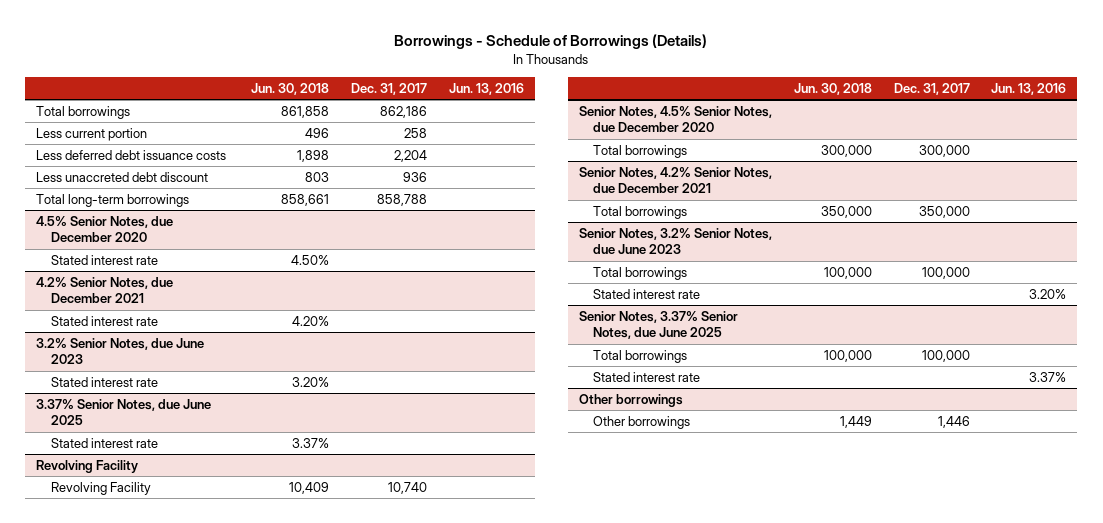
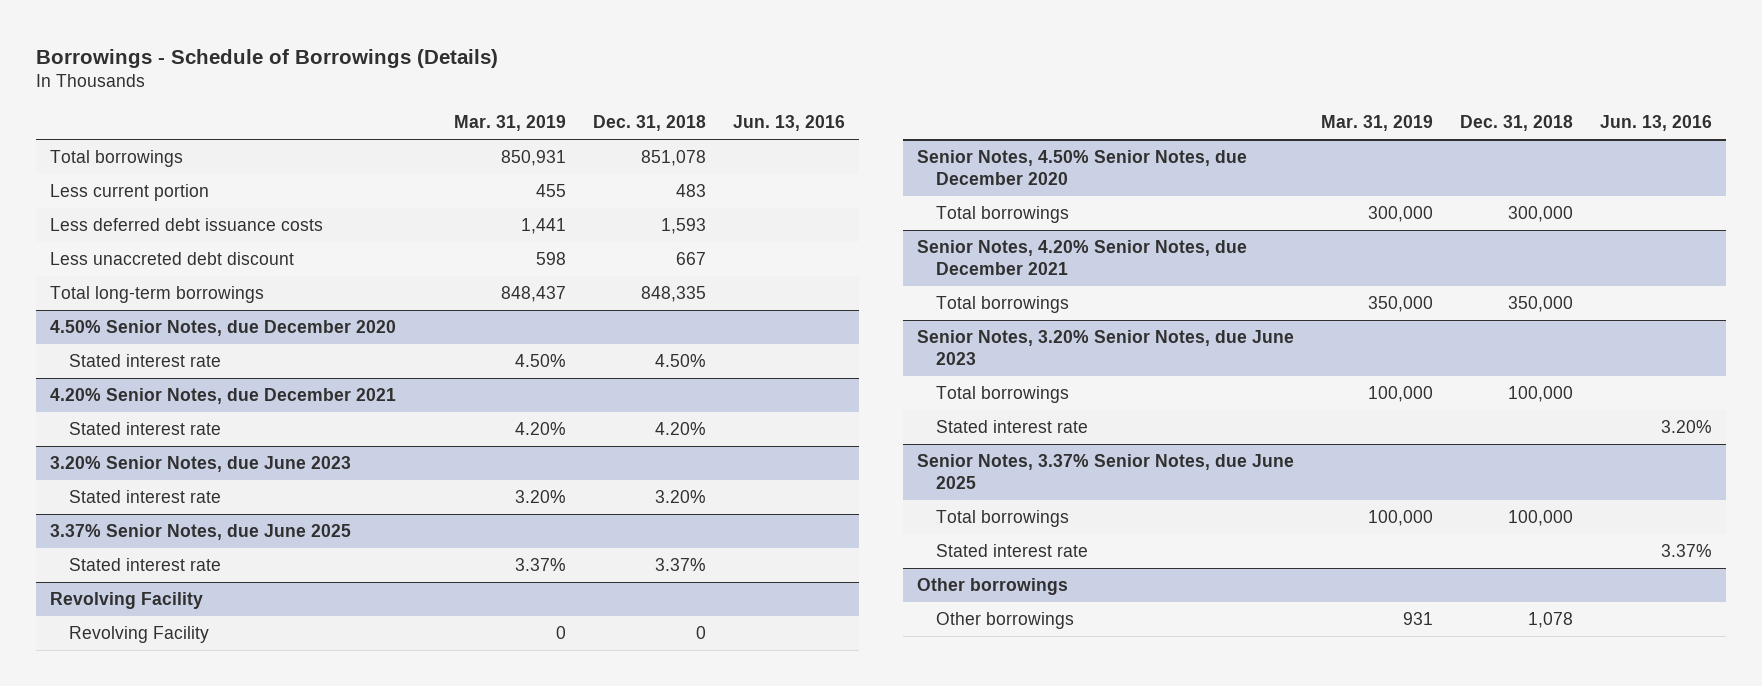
- | Jun. 30, 2018 | Dec. 31, 2017 | Jun. 13, 2016
+ | Mar. 31, 2019 | Dec. 31, 2018 | Jun. 13, 2016
- 4.5% Senior Notes, due December 2020
+ 4.50% Senior Notes, due December 2020
- 4.2% Senior Notes, due December 2021
+ 4.20% Senior Notes, due December 2021
- 3.2% Senior Notes, due June 2023
+ 3.20% Senior Notes, due June 2023
- Senior Notes, 4.5% Senior Notes, due December 2020
+ Senior Notes, 4.50% Senior Notes, due December 2020
- Senior Notes, 4.2% Senior Notes, due December 2021
+ Senior Notes, 4.20% Senior Notes, due December 2021
- Senior Notes, 3.2% Senior Notes, due June 2023
+ Senior Notes, 3.20% Senior Notes, due June 2023

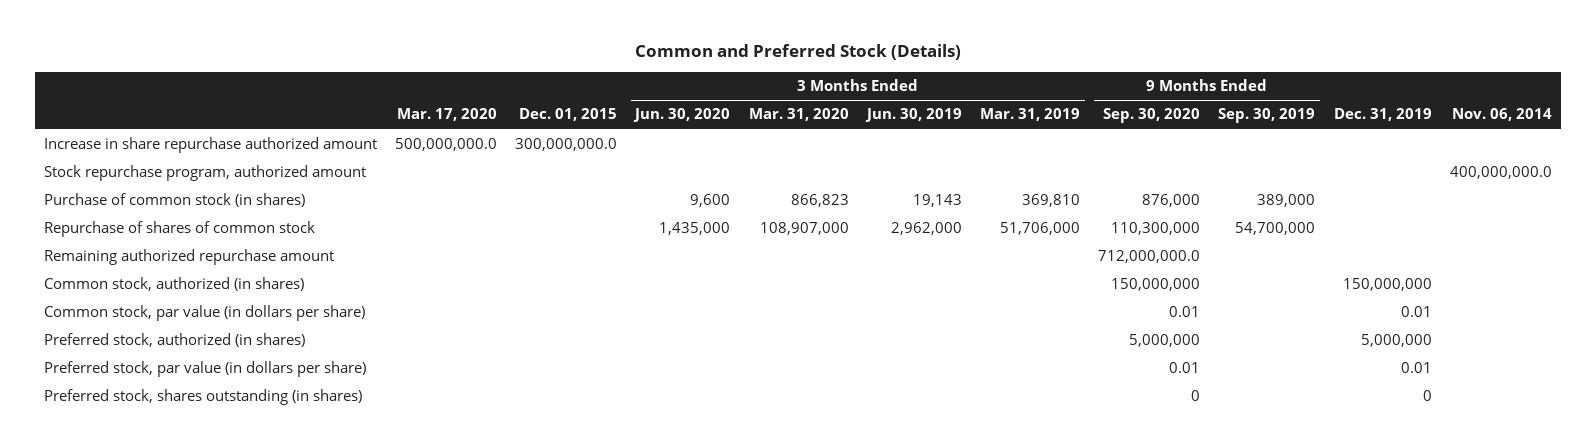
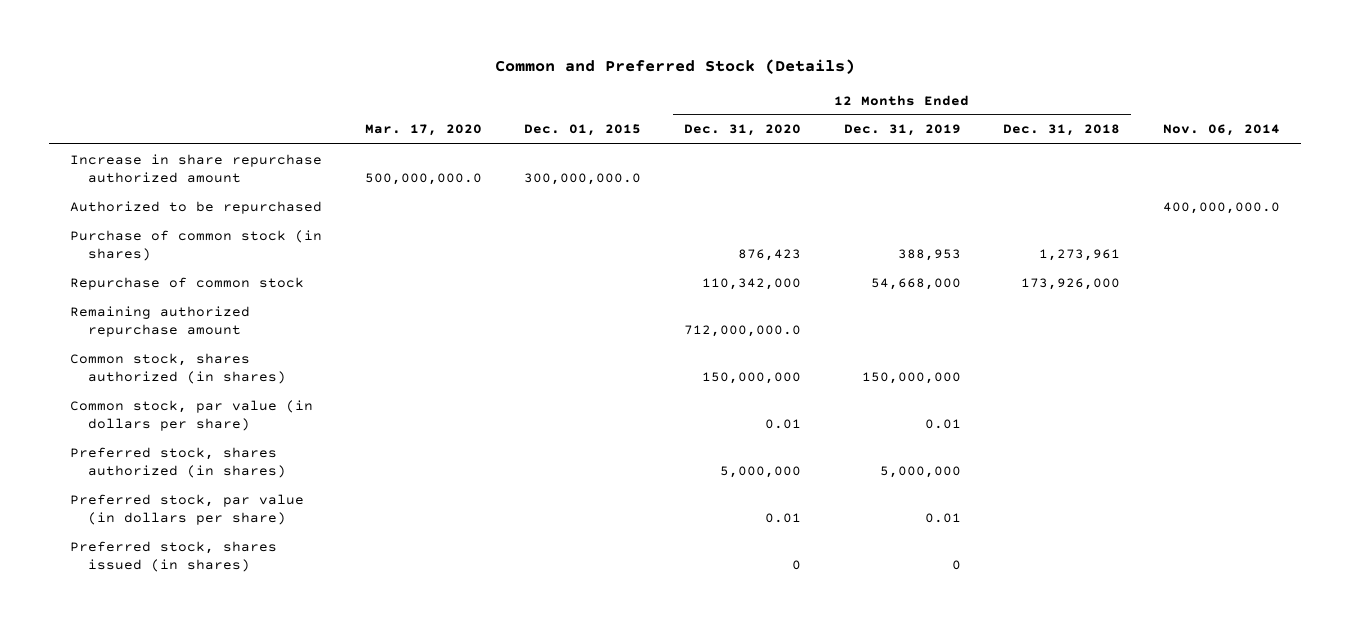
- | Mar. 17, 2020 | Dec. 01, 2015 | 3 Months Ended Jun. 30, 2020 | 3 Months Ended Mar. 31, 2020 | 3 Months Ended Jun. 30, 2019 | 3 Months Ended Mar. 31, 2019 | 9 Months Ended Sep. 30, 2020 | 9 Months Ended Sep. 30, 2019 | Dec. 31, 2019 | Nov. 06, 2014
+ | Mar. 17, 2020 | Dec. 01, 2015 | 12 Months Ended Dec. 31, 2020 | 12 Months Ended Dec. 31, 2019 | 12 Months Ended Dec. 31, 2018 | Nov. 06, 2014
- Stock repurchase program, authorized amount | | | | | | | | | | 400,000,000.0
+ Authorized to be repurchased | | | | | | 400,000,000.0
- Repurchase of shares of common stock | | | 1,435,000 | 108,907,000 | 2,962,000 | 51,706,000 | 110,300,000 | 54,700,000 | |
+ Repurchase of common stock | | | 110,342,000 | 54,668,000 | 173,926,000 |
- Common stock, authorized (in shares) | | | | | | | 150,000,000 | | 150,000,000 |
+ Common stock, shares authorized (in shares) | | | 150,000,000 | 150,000,000 | |
- Preferred stock, authorized (in shares) | | | | | | | 5,000,000 | | 5,000,000 |
+ Preferred stock, shares authorized (in shares) | | | 5,000,000 | 5,000,000 | |
- Preferred stock, shares outstanding (in shares) | | | | | | | 0 | | 0 |
+ Preferred stock, shares issued (in shares) | | | 0 | 0 | |

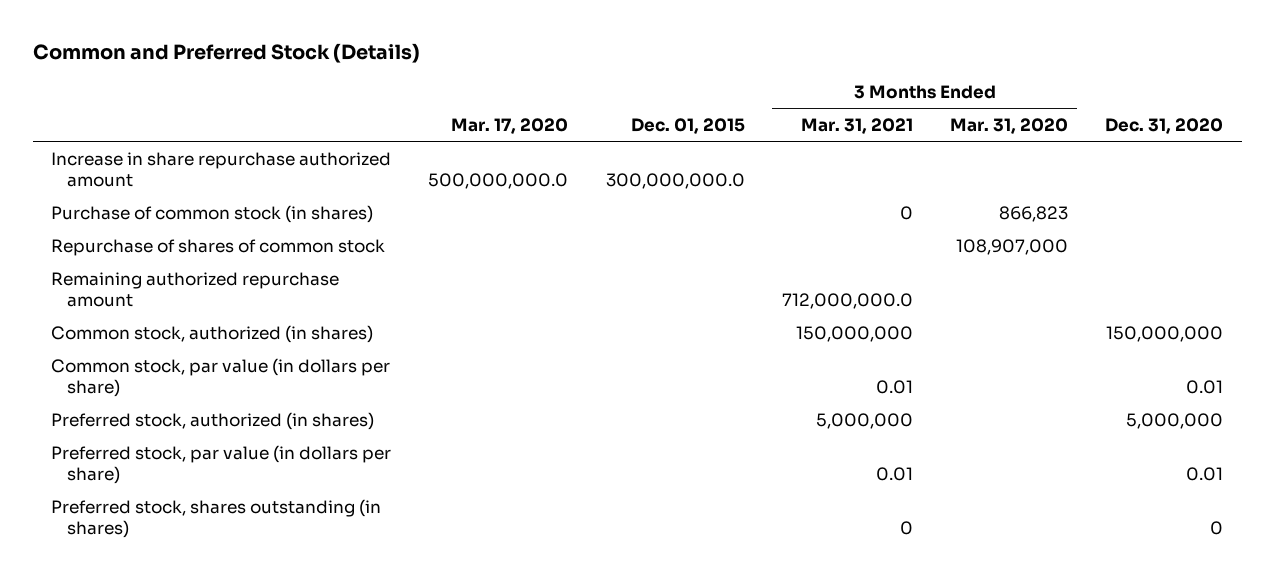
- | Mar. 17, 2020 | Dec. 01, 2015 | 12 Months Ended Dec. 31, 2020 | 12 Months Ended Dec. 31, 2019 | 12 Months Ended Dec. 31, 2018 | Nov. 06, 2014
+ | Mar. 17, 2020 | Dec. 01, 2015 | 3 Months Ended Mar. 31, 2021 | 3 Months Ended Mar. 31, 2020 | Dec. 31, 2020
- Authorized to be repurchased | | | | | | 400,000,000.0
- Repurchase of common stock | | | 110,342,000 | 54,668,000 | 173,926,000 |
+ Repurchase of shares of common stock | | | | 108,907,000 |
- Common stock, shares authorized (in shares) | | | 150,000,000 | 150,000,000 | |
+ Common stock, authorized (in shares) | | | 150,000,000 | | 150,000,000
- Preferred stock, shares authorized (in shares) | | | 5,000,000 | 5,000,000 | |
+ Preferred stock, authorized (in shares) | | | 5,000,000 | | 5,000,000
- Preferred stock, shares issued (in shares) | | | 0 | 0 | |
+ Preferred stock, shares outstanding (in shares) | | | 0 | | 0

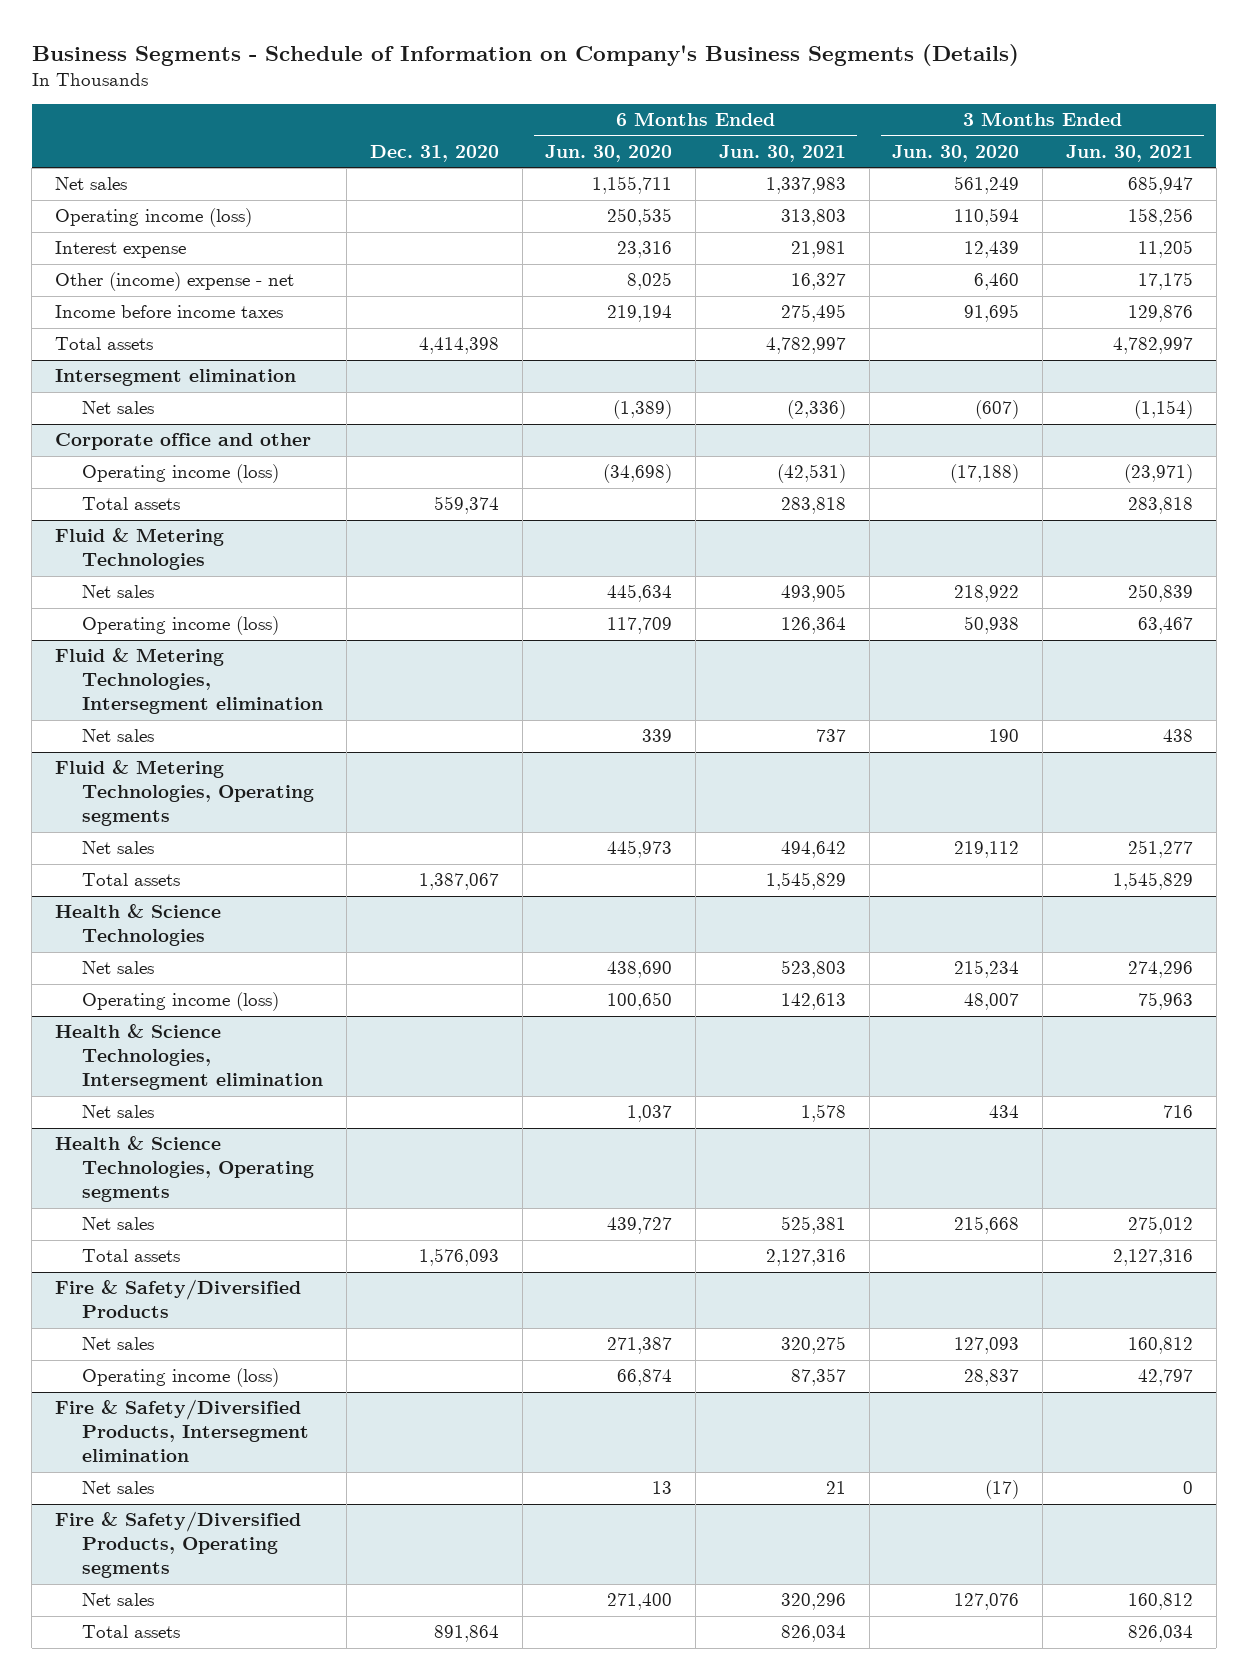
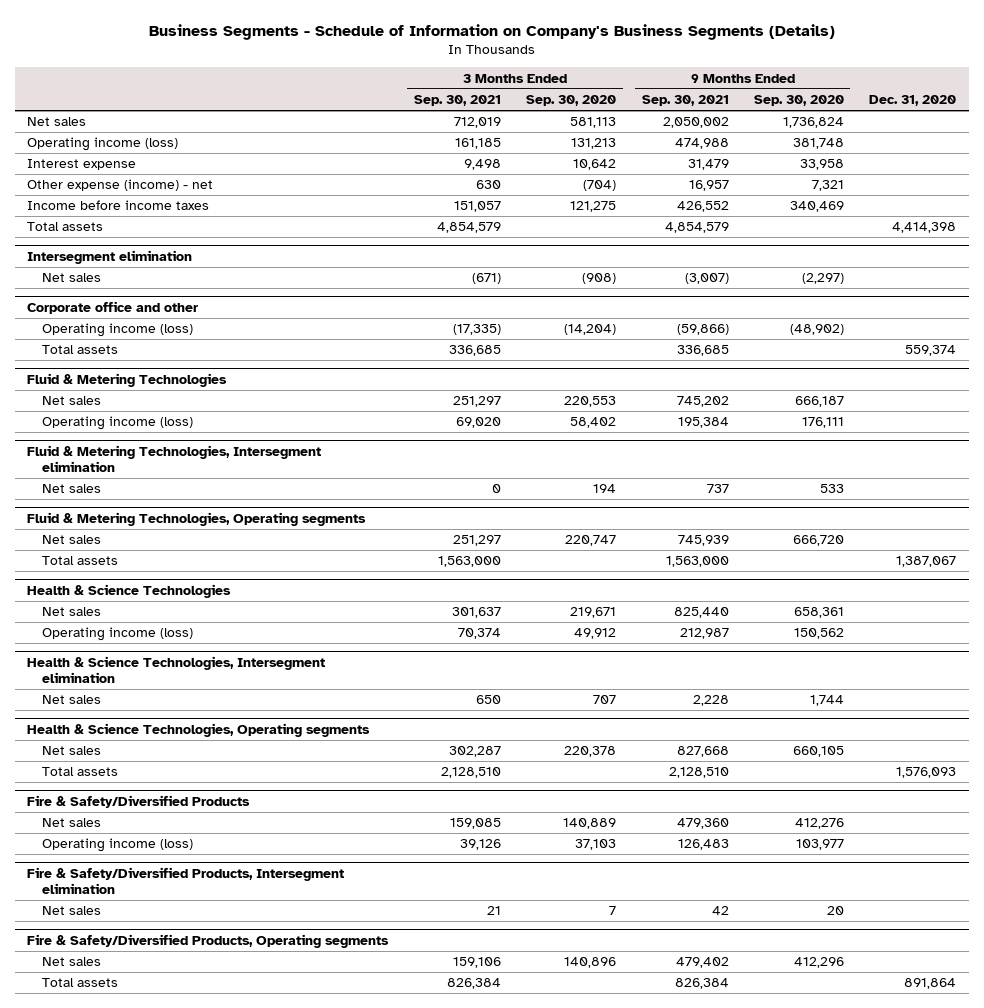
- | Dec. 31, 2020 | 6 Months Ended Jun. 30, 2020 | 6 Months Ended Jun. 30, 2021 | 3 Months Ended Jun. 30, 2020 | 3 Months Ended Jun. 30, 2021
+ | 3 Months Ended Sep. 30, 2021 | 3 Months Ended Sep. 30, 2020 | 9 Months Ended Sep. 30, 2021 | 9 Months Ended Sep. 30, 2020 | Dec. 31, 2020
- Other (income) expense - net | | 8,025 | 16,327 | 6,460 | 17,175
+ Other expense (income) - net | 630 | (704) | 16,957 | 7,321 |

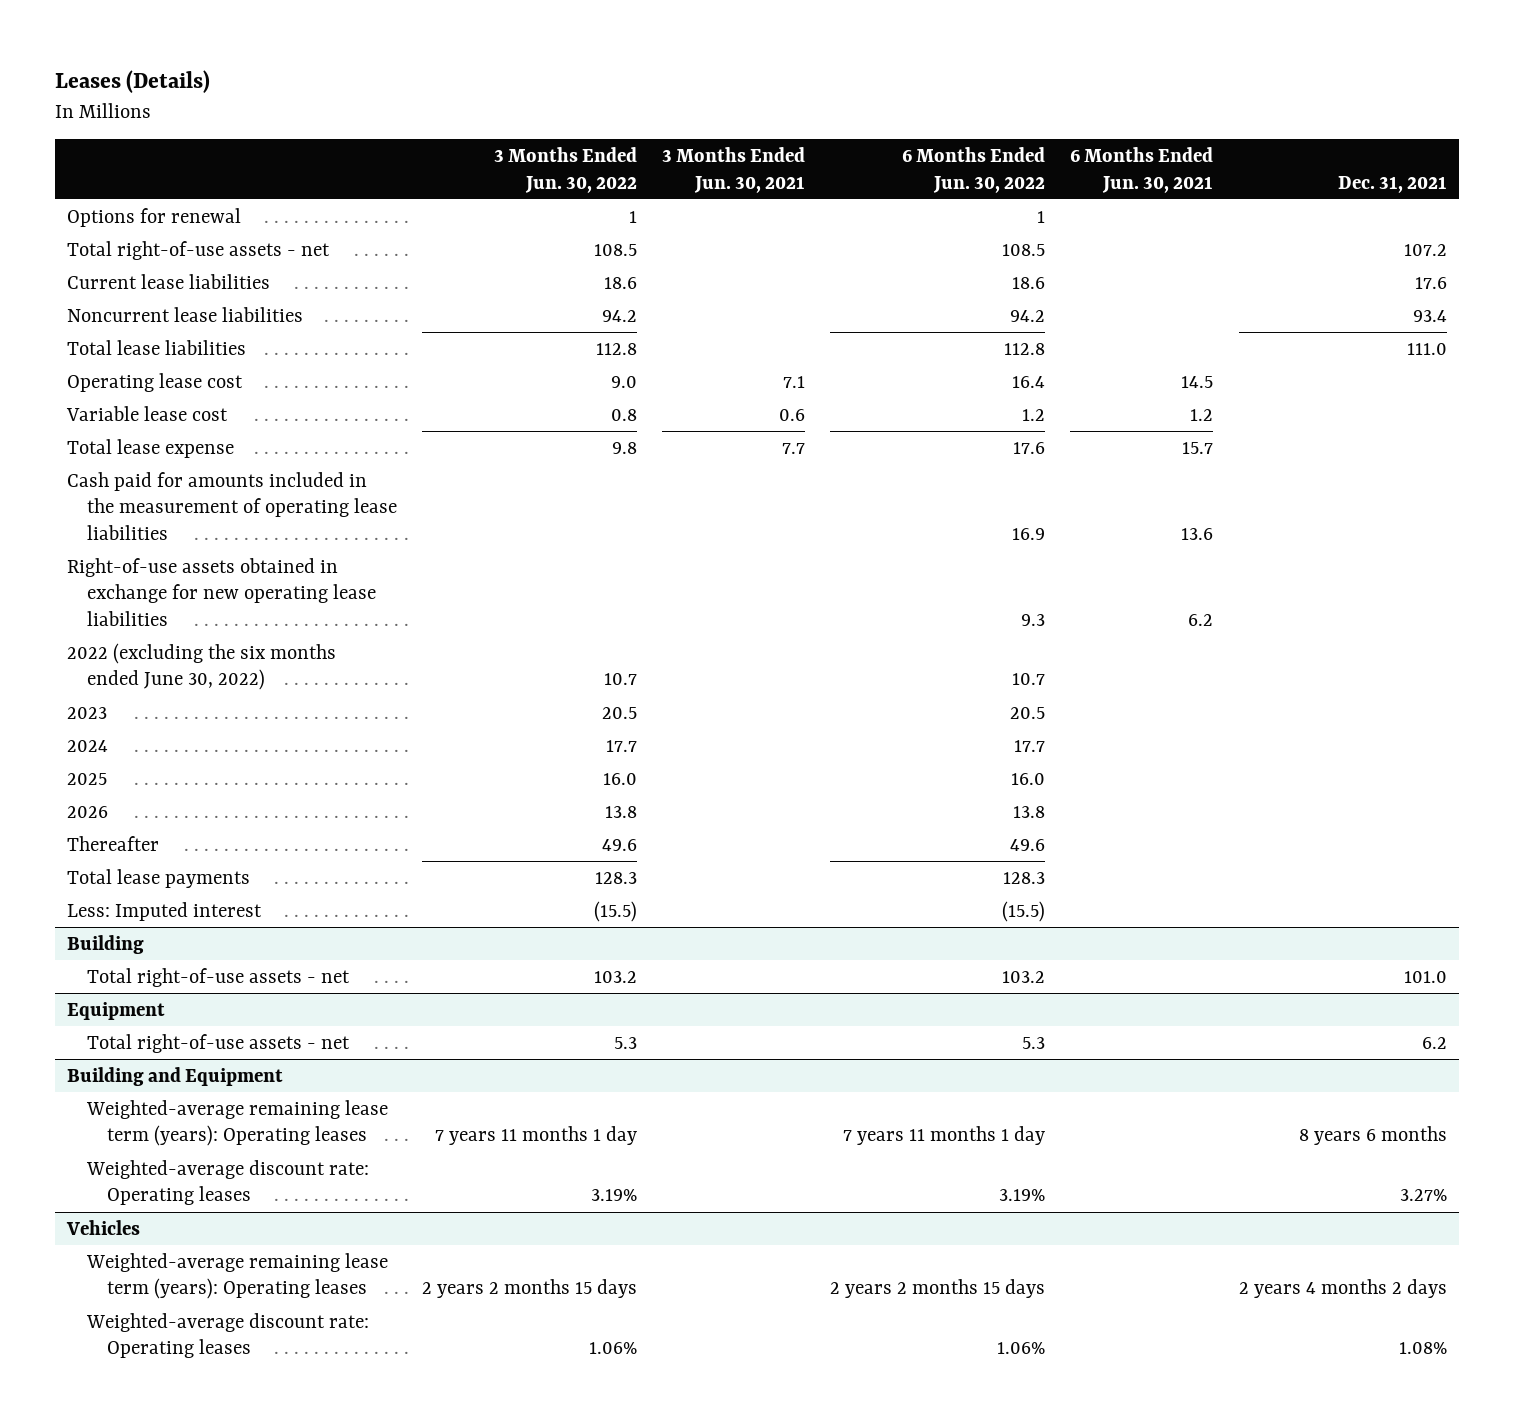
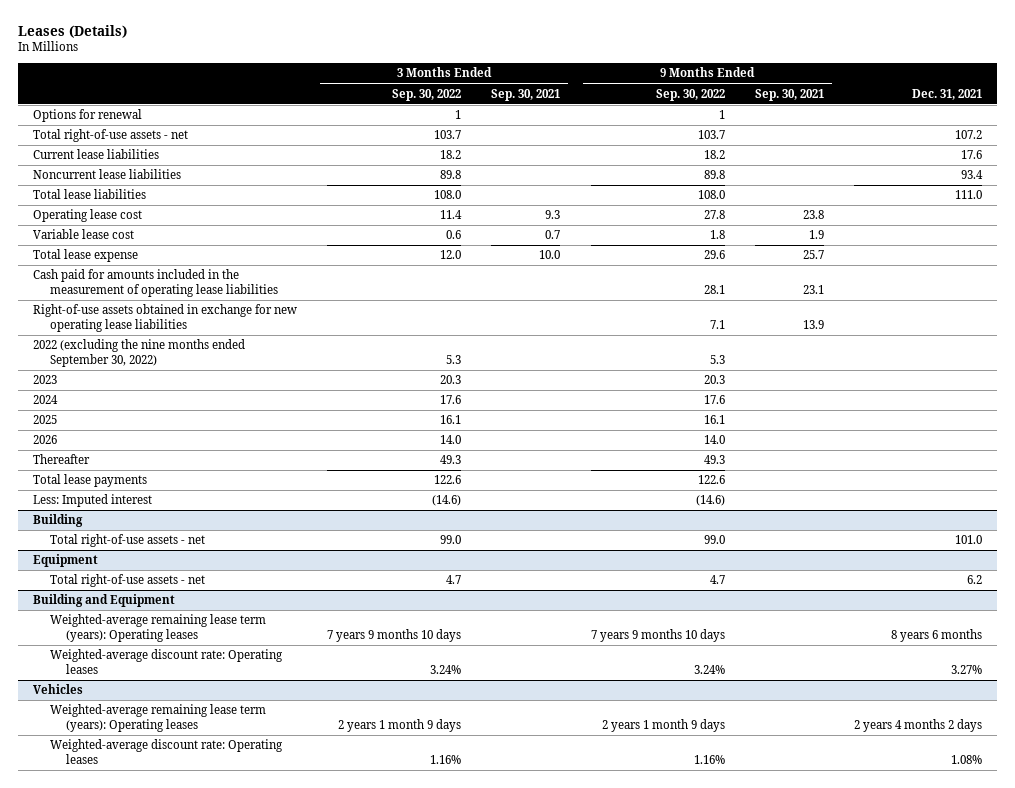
- | 3 Months Ended Jun. 30, 2022 | 3 Months Ended Jun. 30, 2021 | 6 Months Ended Jun. 30, 2022 | 6 Months Ended Jun. 30, 2021 | Dec. 31, 2021
+ | 3 Months Ended Sep. 30, 2022 | 3 Months Ended Sep. 30, 2021 | 9 Months Ended Sep. 30, 2022 | 9 Months Ended Sep. 30, 2021 | Dec. 31, 2021
- 2022 (excluding the six months ended June 30, 2022) | 10.7 | | 10.7 | |
+ 2022 (excluding the nine months ended September 30, 2022) | 5.3 | | 5.3 | |

